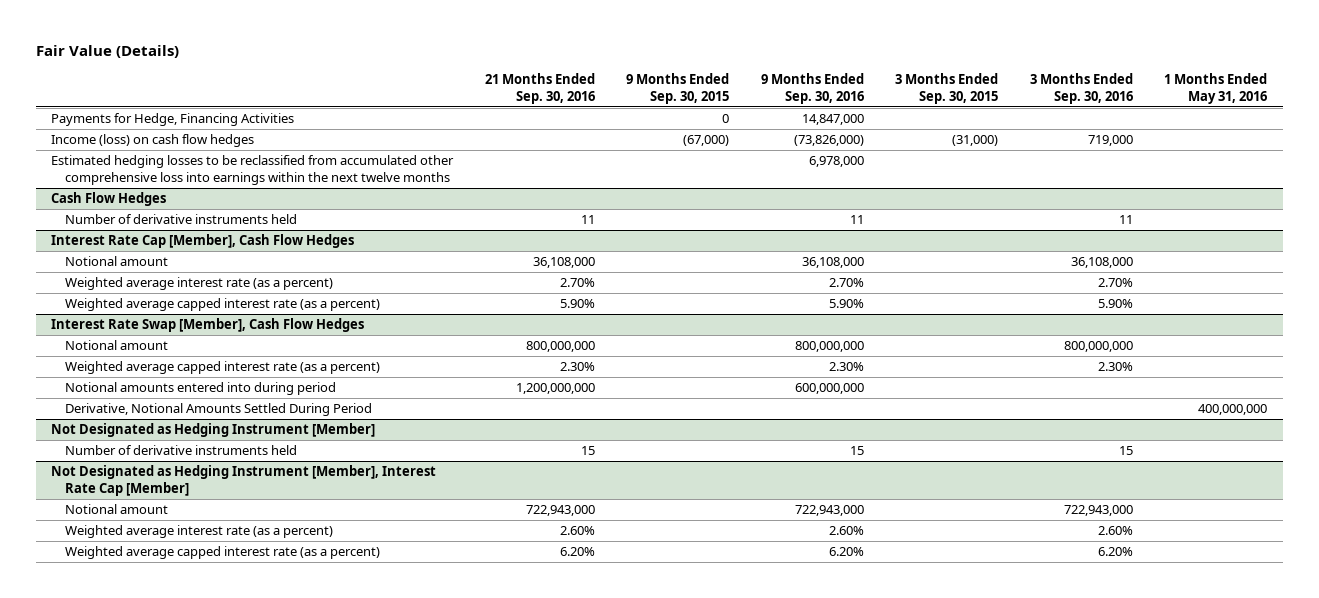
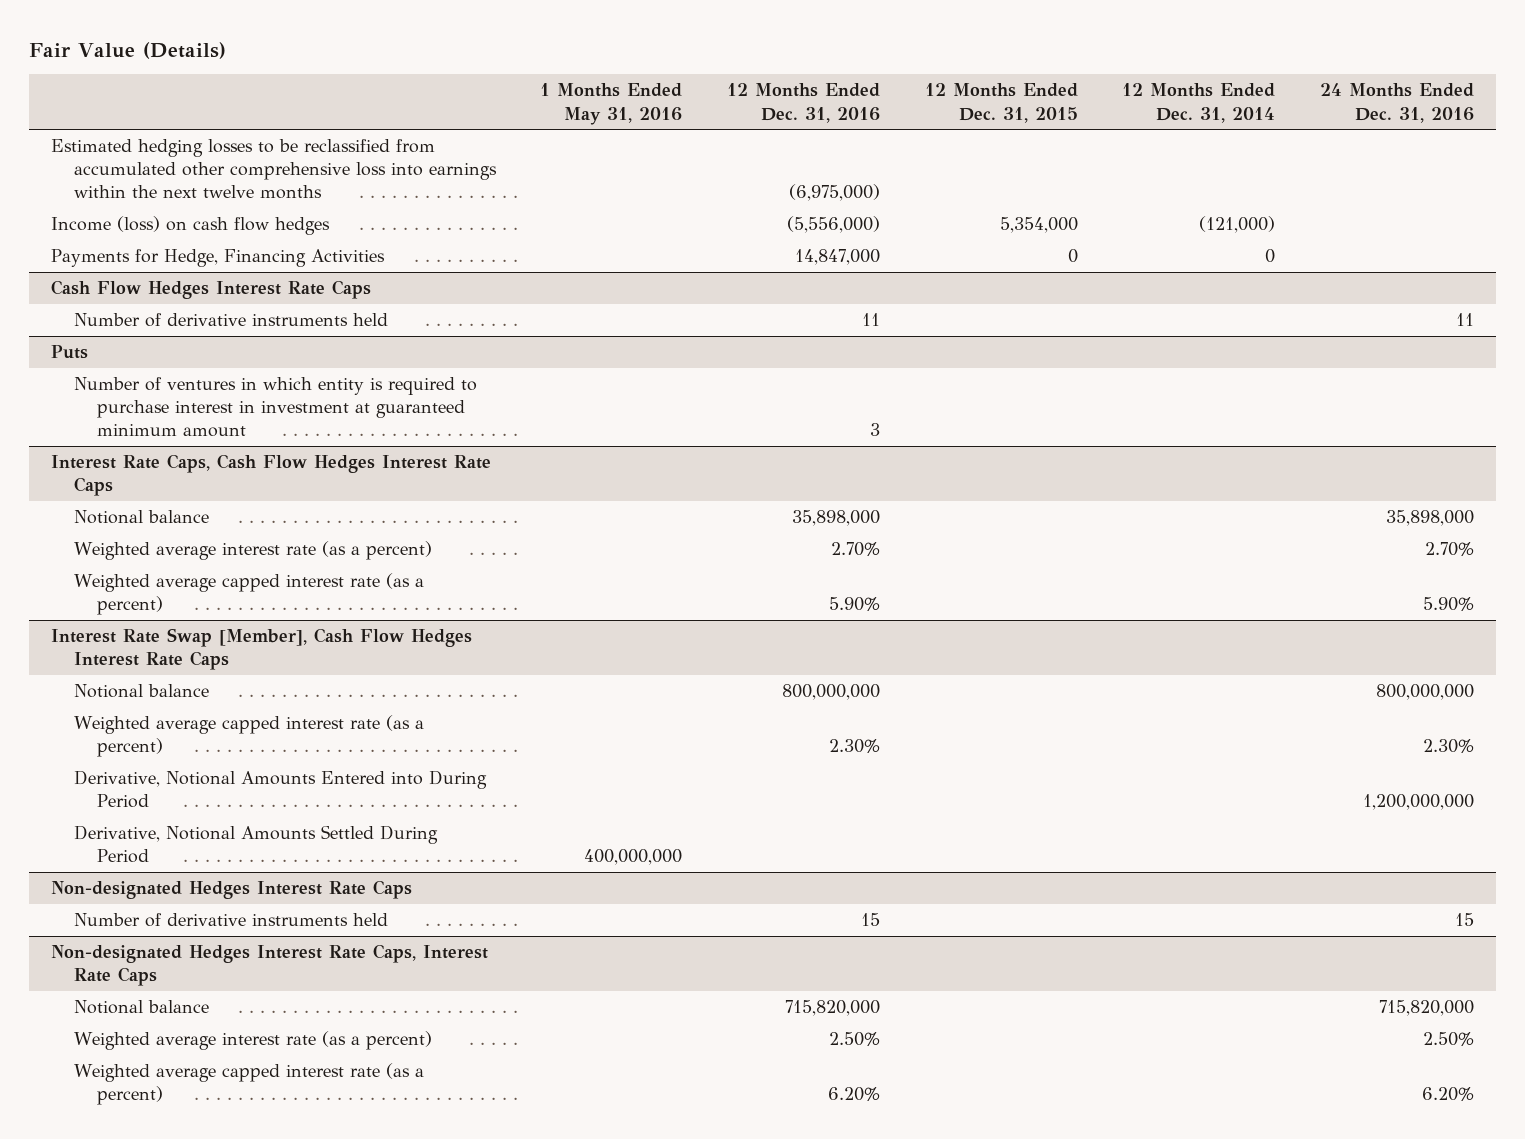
- | 21 Months Ended Sep. 30, 2016 | 9 Months Ended Sep. 30, 2015 | 9 Months Ended Sep. 30, 2016 | 3 Months Ended Sep. 30, 2015 | 3 Months Ended Sep. 30, 2016 | 1 Months Ended May 31, 2016
+ | 1 Months Ended May 31, 2016 | 12 Months Ended Dec. 31, 2016 | 12 Months Ended Dec. 31, 2015 | 12 Months Ended Dec. 31, 2014 | 24 Months Ended Dec. 31, 2016
- Cash Flow Hedges
moved down: Income (loss) on cash flow hedges | | (5,556,000) | 5,354,000 | (121,000) |
moved down: Payments for Hedge, Financing Activities | | 14,847,000 | 0 | 0 |
+ Cash Flow Hedges Interest Rate Caps
- Interest Rate Cap [Member], Cash Flow Hedges
- Notional amount | 36,108,000 | | 36,108,000 | | 36,108,000 |
+ Puts
+ Number of ventures in which entity is required to purchase interest in investment at guaranteed minimum amount | | 3 | | |
+ Interest Rate Caps, Cash Flow Hedges Interest Rate Caps
+ Notional balance | | 35,898,000 | | | 35,898,000
- Interest Rate Swap [Member], Cash Flow Hedges
- Notional amount | 800,000,000 | | 800,000,000 | | 800,000,000 |
+ Interest Rate Swap [Member], Cash Flow Hedges Interest Rate Caps
+ Notional balance | | 800,000,000 | | | 800,000,000
- Notional amounts entered into during period | 1,200,000,000 | | 600,000,000 | | |
+ Derivative, Notional Amounts Entered into During Period | | | | | 1,200,000,000
- Not Designated as Hedging Instrument [Member]
+ Non-designated Hedges Interest Rate Caps
- Not Designated as Hedging Instrument [Member], Interest Rate Cap [Member]
- Notional amount | 722,943,000 | | 722,943,000 | | 722,943,000 |
- Weighted average interest rate (as a percent) | 2.60% | | 2.60% | | 2.60% |
- Weighted average capped interest rate (as a percent) | 6.20% | | 6.20% | | 6.20% |
+ Non-designated Hedges Interest Rate Caps, Interest Rate Caps
+ Notional balance | | 715,820,000 | | | 715,820,000
+ Weighted average interest rate (as a percent) | | 2.50% | | | 2.50%
+ Weighted average capped interest rate (as a percent) | | 6.20% | | | 6.20%

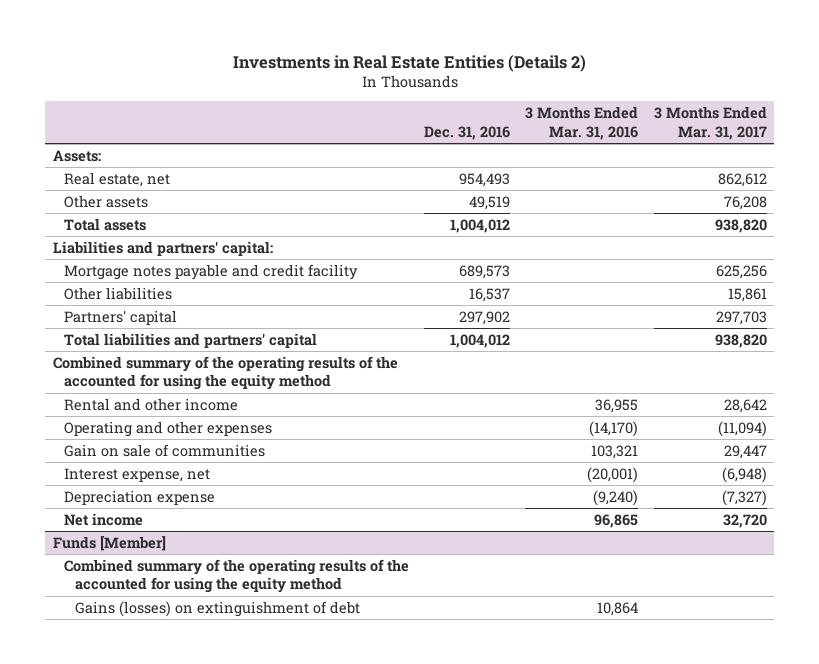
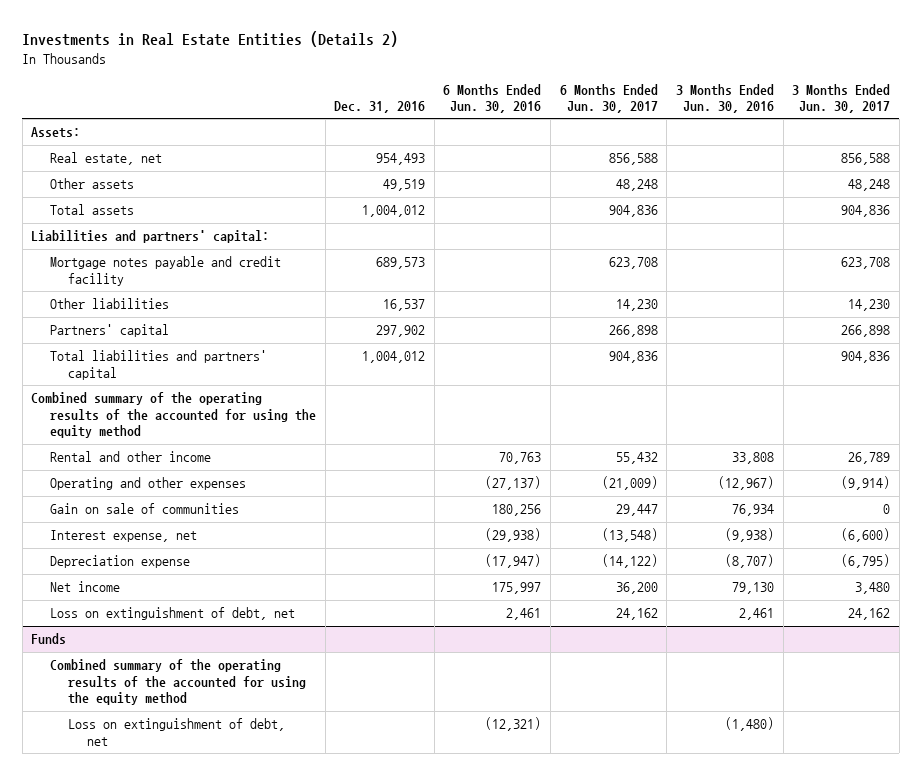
- | Dec. 31, 2016 | 3 Months Ended Mar. 31, 2016 | 3 Months Ended Mar. 31, 2017
+ | Dec. 31, 2016 | 6 Months Ended Jun. 30, 2016 | 6 Months Ended Jun. 30, 2017 | 3 Months Ended Jun. 30, 2016 | 3 Months Ended Jun. 30, 2017
- Funds [Member]
+ Loss on extinguishment of debt, net | | 2,461 | 24,162 | 2,461 | 24,162
+ Funds
- Gains (losses) on extinguishment of debt | | 10,864 |
+ Loss on extinguishment of debt, net | | (12,321) | | (1,480) |

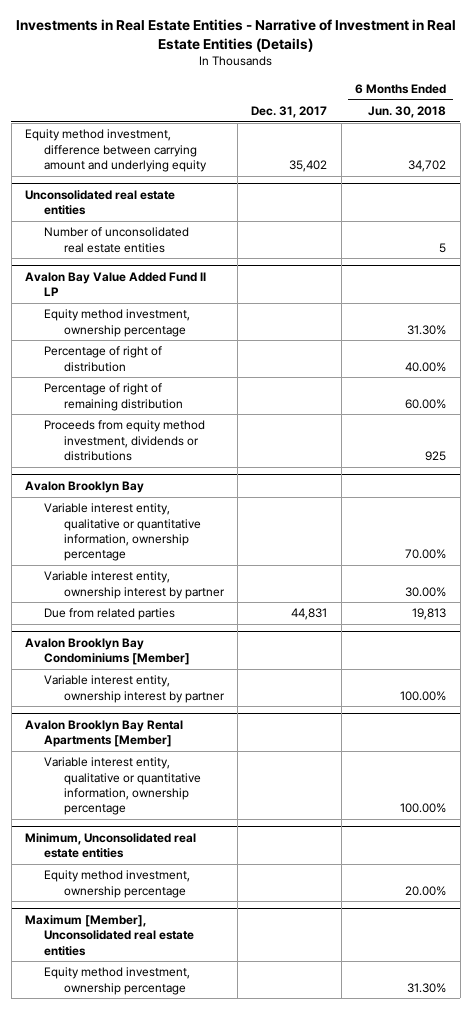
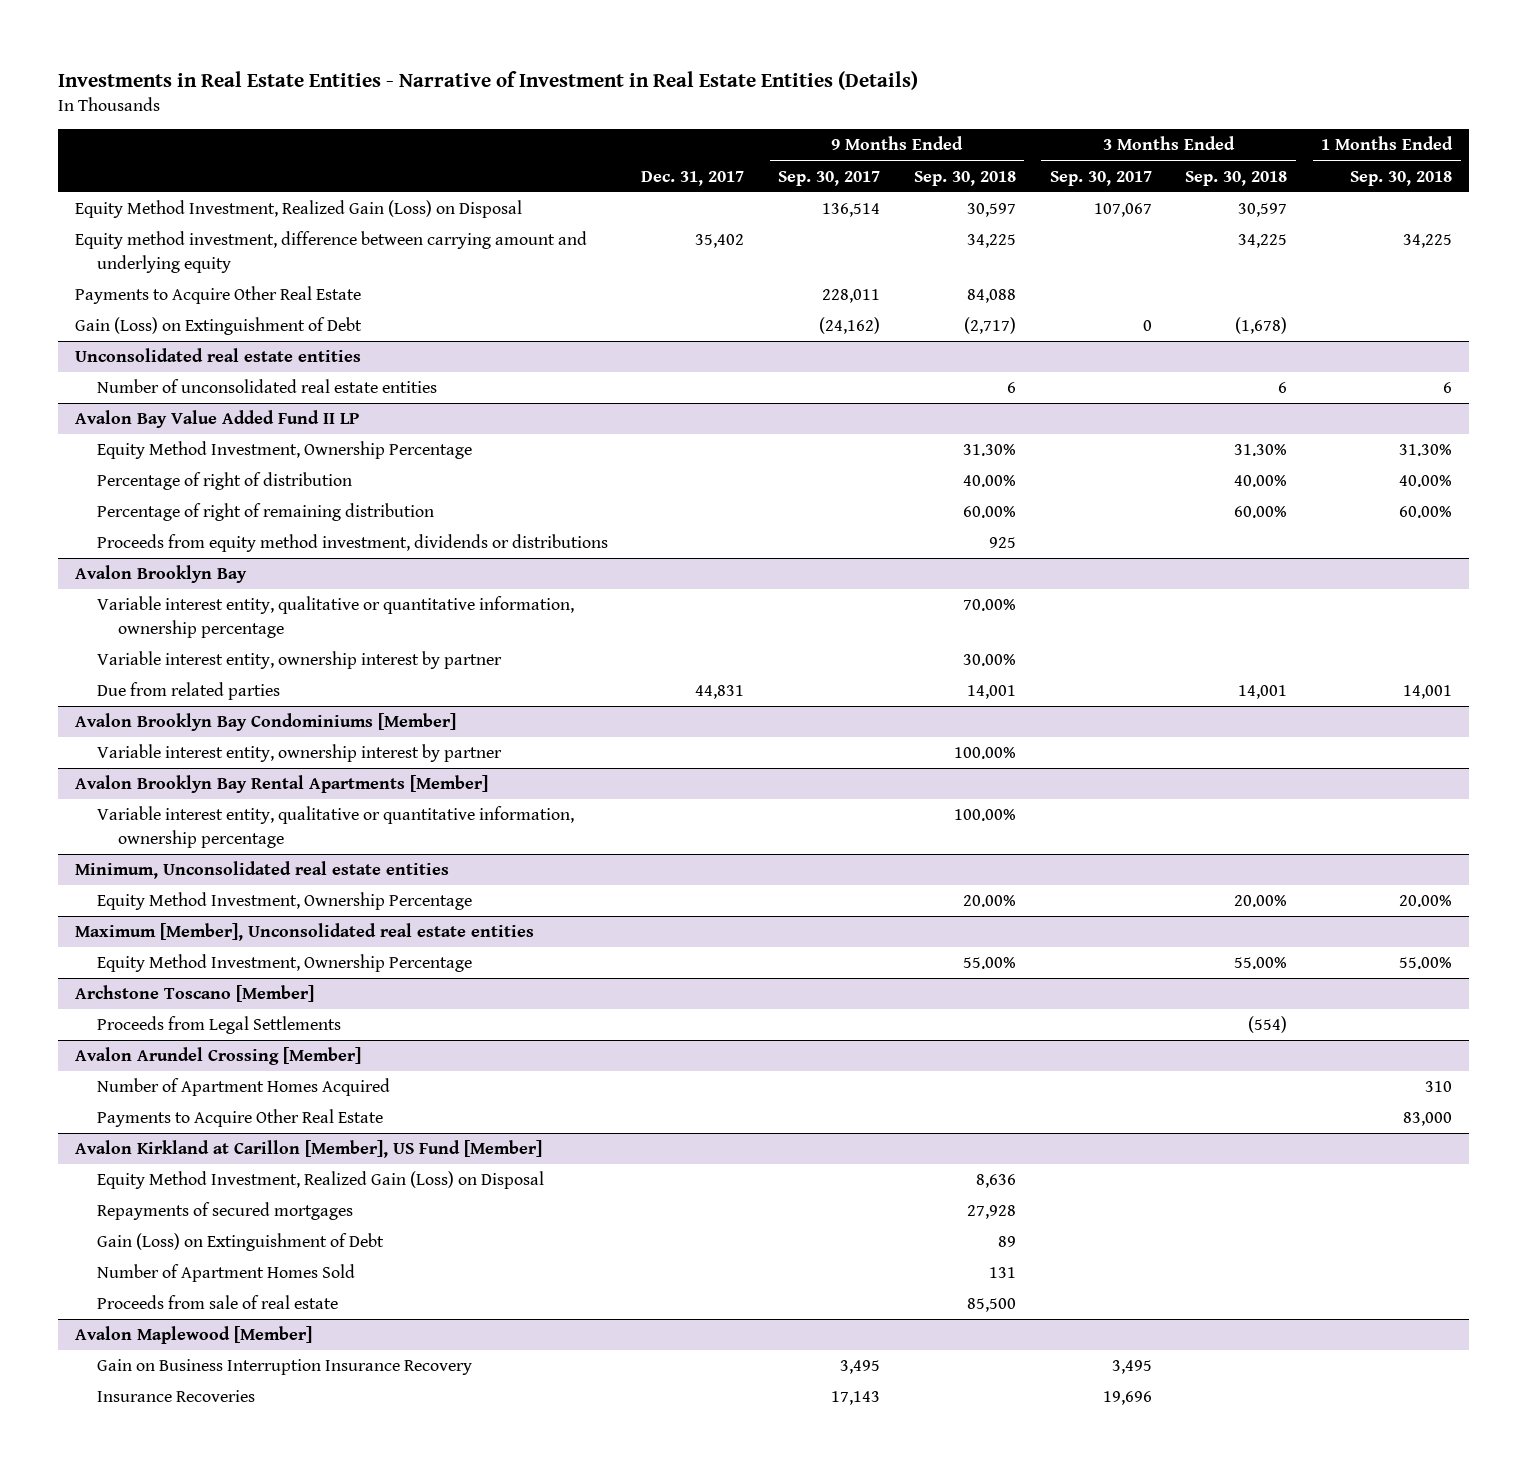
- | Dec. 31, 2017 | 6 Months Ended Jun. 30, 2018
+ | Dec. 31, 2017 | 9 Months Ended Sep. 30, 2017 | 9 Months Ended Sep. 30, 2018 | 3 Months Ended Sep. 30, 2017 | 3 Months Ended Sep. 30, 2018 | 1 Months Ended Sep. 30, 2018
+ Equity Method Investment, Realized Gain (Loss) on Disposal | | 136,514 | 30,597 | 107,067 | 30,597 |
+ Payments to Acquire Other Real Estate | | 228,011 | 84,088 | | |
+ Gain (Loss) on Extinguishment of Debt | | (24,162) | (2,717) | 0 | (1,678) |
@ Avalon Bay Value Added Fund II LP
- Equity method investment, ownership percentage | | 31.30%
+ Equity Method Investment, Ownership Percentage | | | 31.30% | | 31.30% | 31.30%
@ Minimum, Unconsolidated real estate entities
- Equity method investment, ownership percentage | | 20.00%
+ Equity Method Investment, Ownership Percentage | | | 20.00% | | 20.00% | 20.00%
@ Maximum [Member], Unconsolidated real estate entities
- Equity method investment, ownership percentage | | 31.30%
+ Equity Method Investment, Ownership Percentage | | | 55.00% | | 55.00% | 55.00%
+ Archstone Toscano [Member]
+ Proceeds from Legal Settlements | | | | | (554) |
+ Avalon Arundel Crossing [Member]
+ Number of Apartment Homes Acquired | | | | | | 310
+ Payments to Acquire Other Real Estate | | | | | | 83,000
+ Avalon Kirkland at Carillon [Member], US Fund [Member]
+ Equity Method Investment, Realized Gain (Loss) on Disposal | | | 8,636 | | |
+ Repayments of secured mortgages | | | 27,928 | | |
+ Gain (Loss) on Extinguishment of Debt | | | 89 | | |
+ Number of Apartment Homes Sold | | | 131 | | |
+ Proceeds from sale of real estate | | | 85,500 | | |
+ Avalon Maplewood [Member]
+ Gain on Business Interruption Insurance Recovery | | 3,495 | | 3,495 | |
+ Insurance Recoveries | | 17,143 | | 19,696 | |

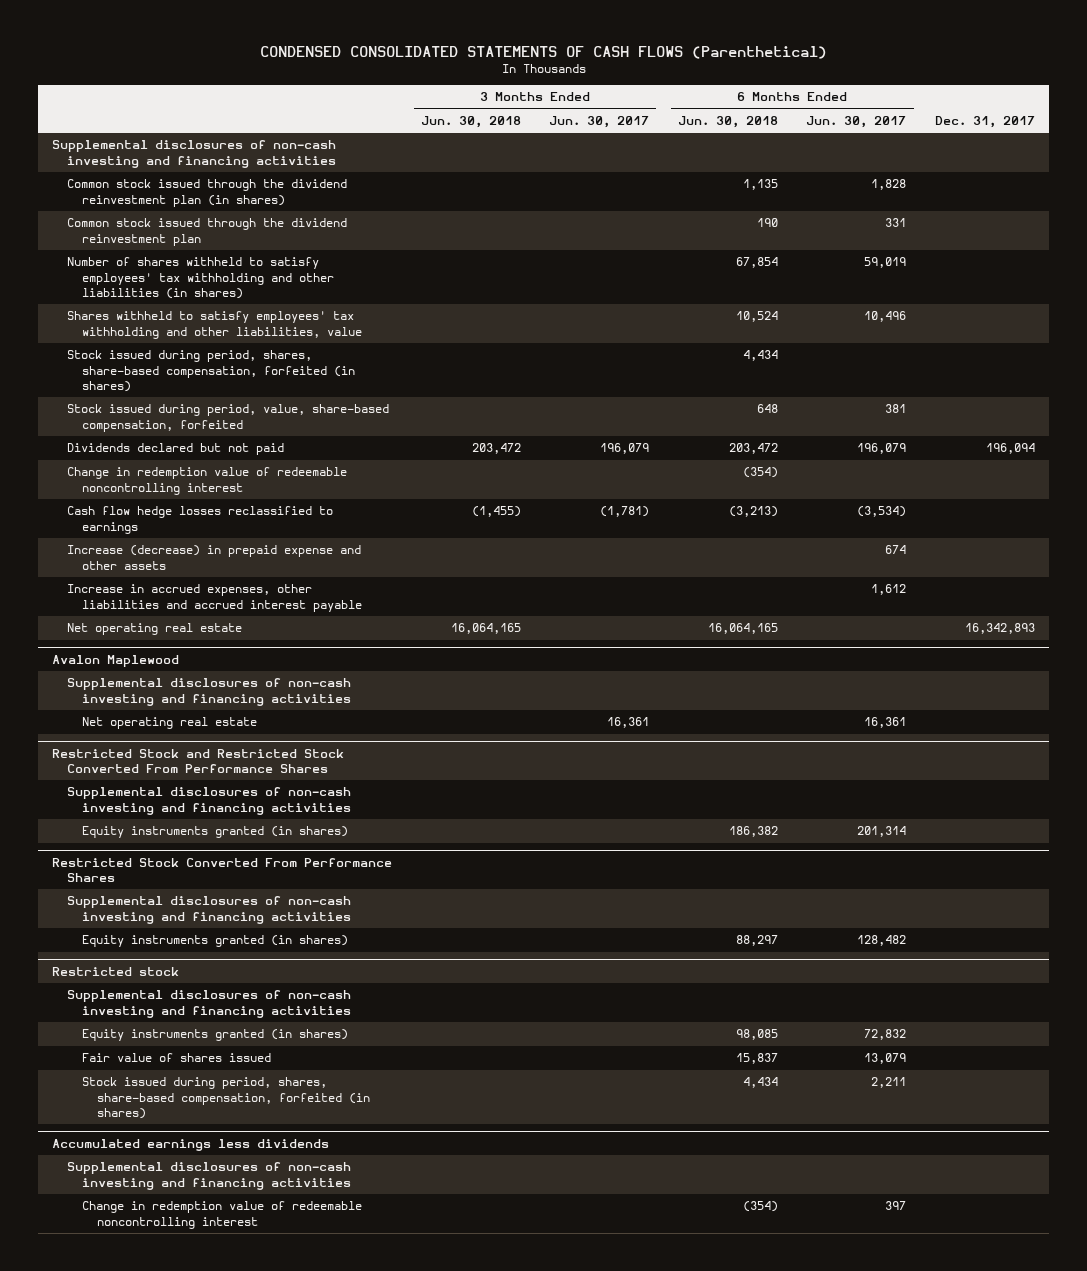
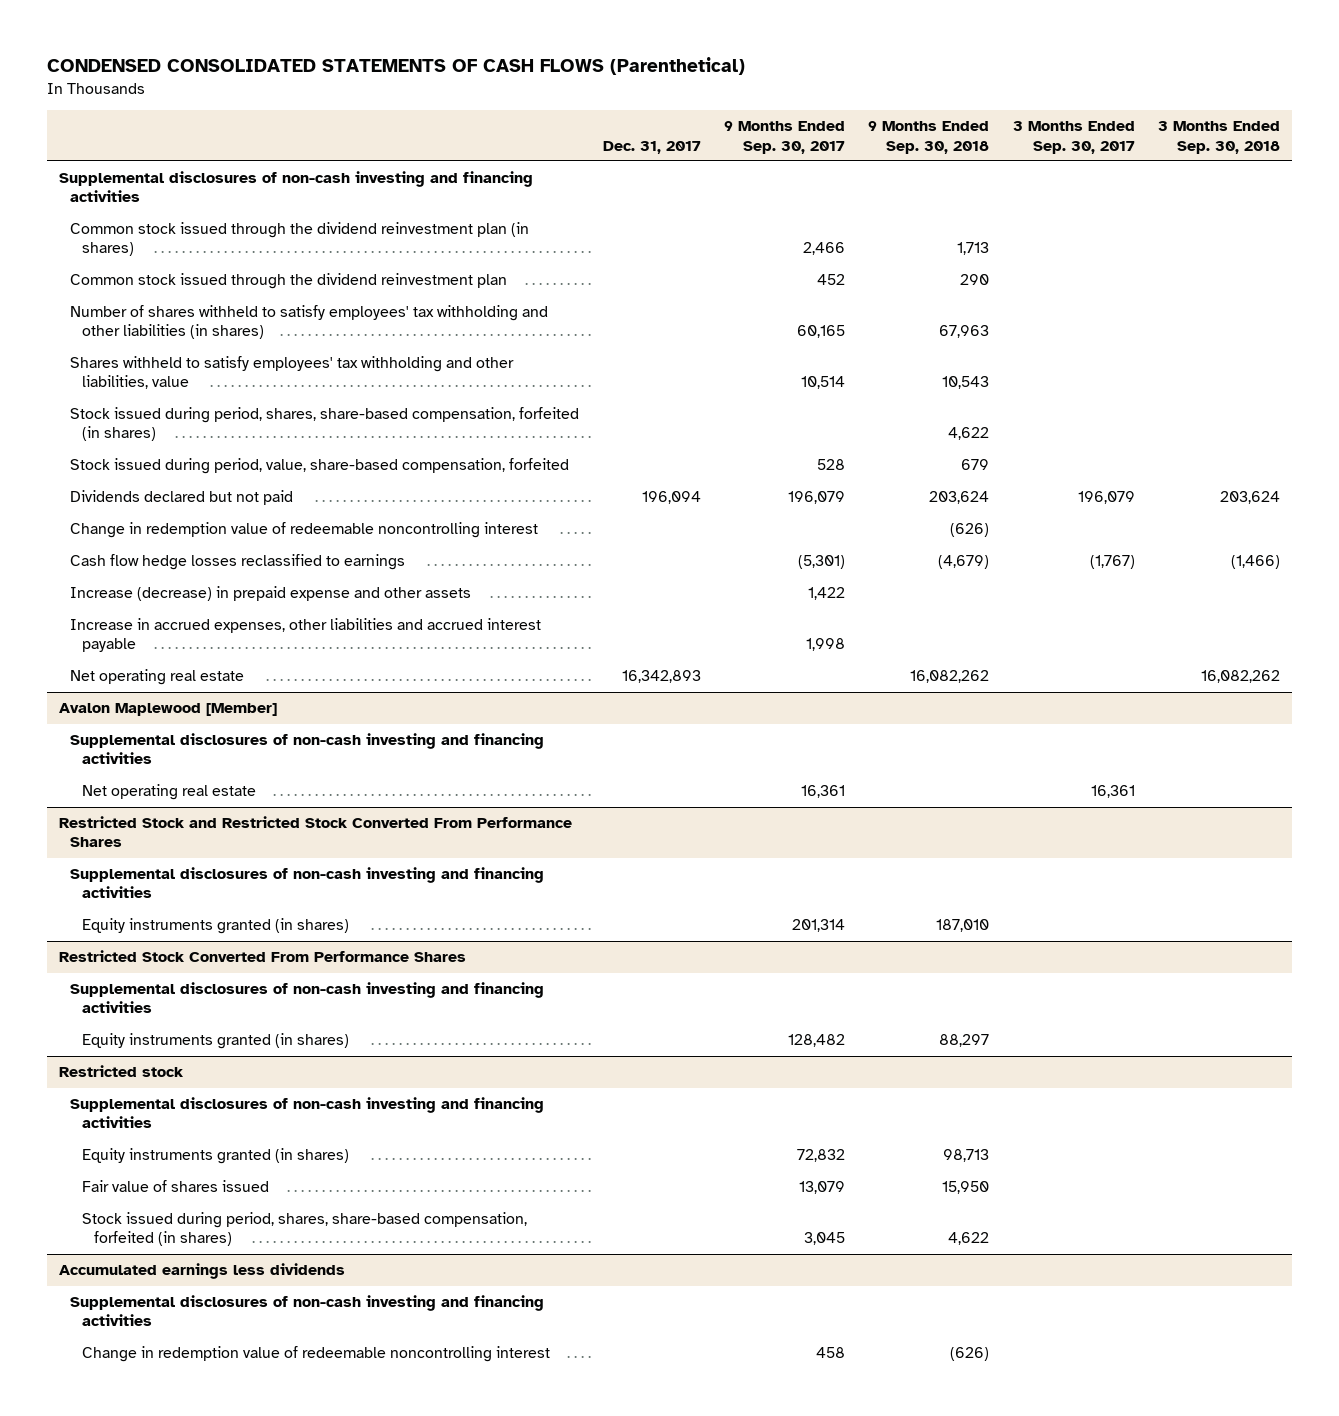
- | 3 Months Ended Jun. 30, 2018 | 3 Months Ended Jun. 30, 2017 | 6 Months Ended Jun. 30, 2018 | 6 Months Ended Jun. 30, 2017 | Dec. 31, 2017
+ | Dec. 31, 2017 | 9 Months Ended Sep. 30, 2017 | 9 Months Ended Sep. 30, 2018 | 3 Months Ended Sep. 30, 2017 | 3 Months Ended Sep. 30, 2018
- Avalon Maplewood
+ Avalon Maplewood [Member]

